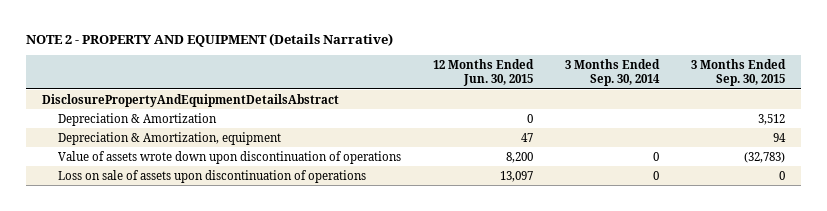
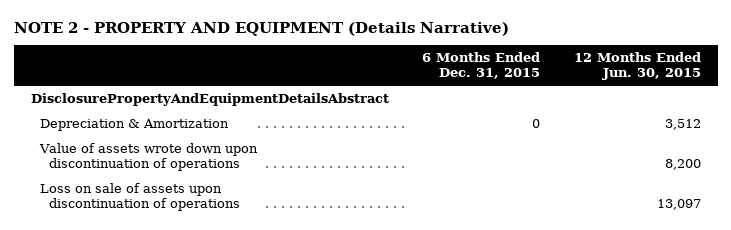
- | 12 Months Ended Jun. 30, 2015 | 3 Months Ended Sep. 30, 2014 | 3 Months Ended Sep. 30, 2015
+ | 6 Months Ended Dec. 31, 2015 | 12 Months Ended Jun. 30, 2015
- Depreciation & Amortization | 0 | | 3,512
- Depreciation & Amortization, equipment | 47 | | 94
+ Depreciation & Amortization | 0 | 3,512

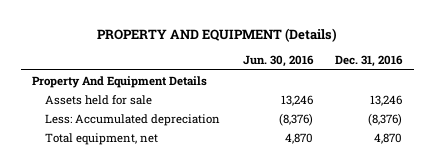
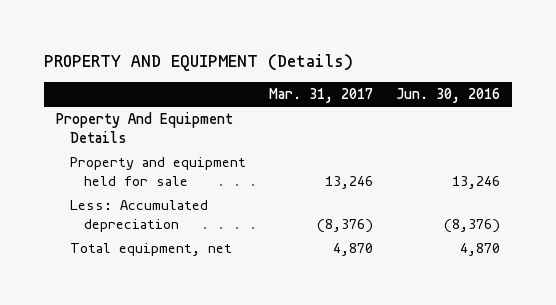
- | Jun. 30, 2016 | Dec. 31, 2016
+ | Mar. 31, 2017 | Jun. 30, 2016
- Assets held for sale | 13,246 | 13,246
+ Property and equipment held for sale | 13,246 | 13,246

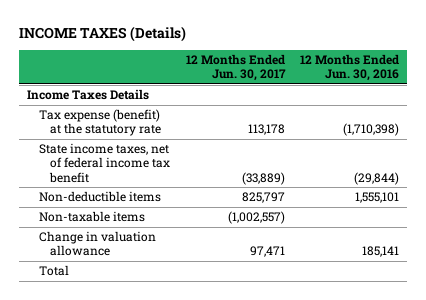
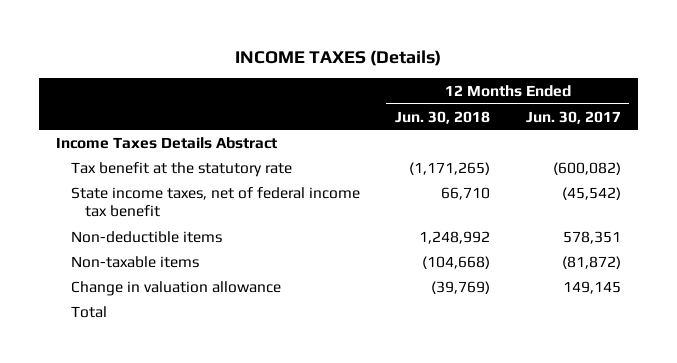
- | 12 Months Ended Jun. 30, 2017 | 12 Months Ended Jun. 30, 2016
+ | 12 Months Ended Jun. 30, 2018 | 12 Months Ended Jun. 30, 2017
- Income Taxes Details
- Tax expense (benefit) at the statutory rate | 113,178 | (1,710,398)
- State income taxes, net of federal income tax benefit | (33,889) | (29,844)
- Non-deductible items | 825,797 | 1,555,101
- Non-taxable items | (1,002,557) |
- Change in valuation allowance | 97,471 | 185,141
+ Income Taxes Details Abstract
+ Tax benefit at the statutory rate | (1,171,265) | (600,082)
+ State income taxes, net of federal income tax benefit | 66,710 | (45,542)
+ Non-deductible items | 1,248,992 | 578,351
+ Non-taxable items | (104,668) | (81,872)
+ Change in valuation allowance | (39,769) | 149,145

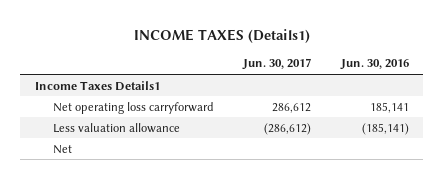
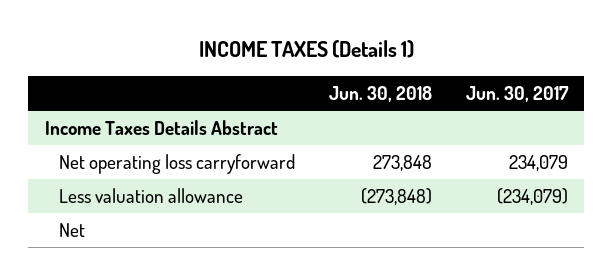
- INCOME TAXES (Details1)
+ INCOME TAXES (Details 1)
- | Jun. 30, 2017 | Jun. 30, 2016
+ | Jun. 30, 2018 | Jun. 30, 2017
- Income Taxes Details1
- Net operating loss carryforward | 286,612 | 185,141
- Less valuation allowance | (286,612) | (185,141)
+ Income Taxes Details Abstract
+ Net operating loss carryforward | 273,848 | 234,079
+ Less valuation allowance | (273,848) | (234,079)

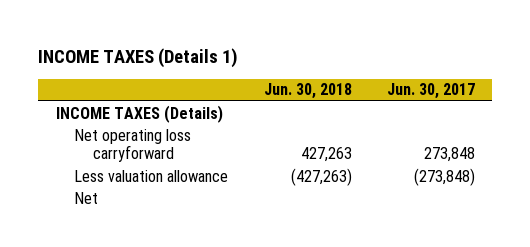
- Income Taxes Details Abstract
- Net operating loss carryforward | 273,848 | 234,079
- Less valuation allowance | (273,848) | (234,079)
+ INCOME TAXES (Details)
+ Net operating loss carryforward | 427,263 | 273,848
+ Less valuation allowance | (427,263) | (273,848)

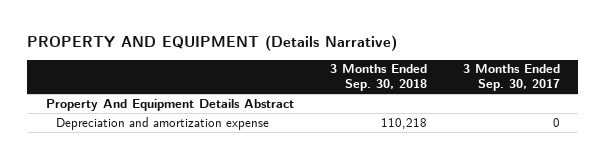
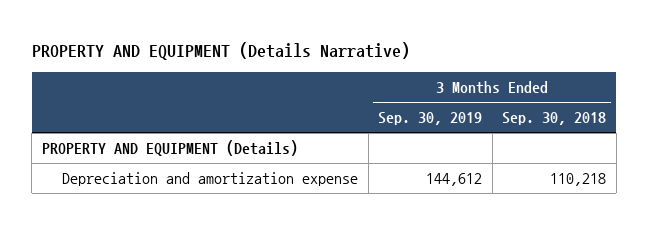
- | 3 Months Ended Sep. 30, 2018 | 3 Months Ended Sep. 30, 2017
+ | 3 Months Ended Sep. 30, 2019 | 3 Months Ended Sep. 30, 2018
- Property And Equipment Details Abstract
+ PROPERTY AND EQUIPMENT (Details)

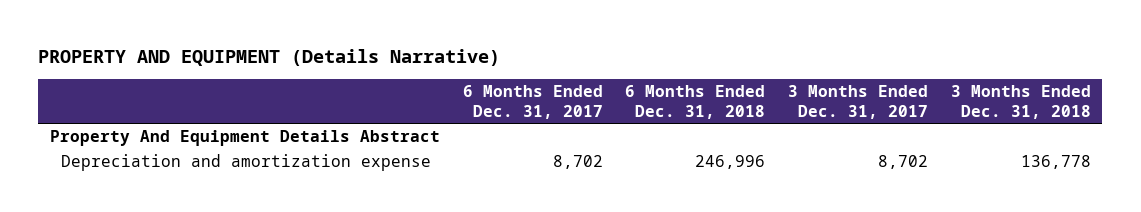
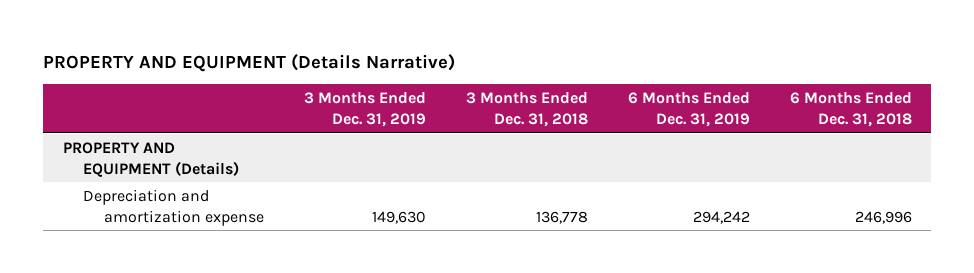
- | 6 Months Ended Dec. 31, 2017 | 6 Months Ended Dec. 31, 2018 | 3 Months Ended Dec. 31, 2017 | 3 Months Ended Dec. 31, 2018
+ | 3 Months Ended Dec. 31, 2019 | 3 Months Ended Dec. 31, 2018 | 6 Months Ended Dec. 31, 2019 | 6 Months Ended Dec. 31, 2018
- Property And Equipment Details Abstract
+ PROPERTY AND EQUIPMENT (Details)

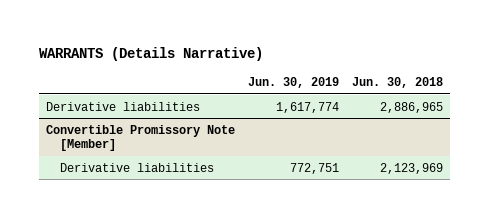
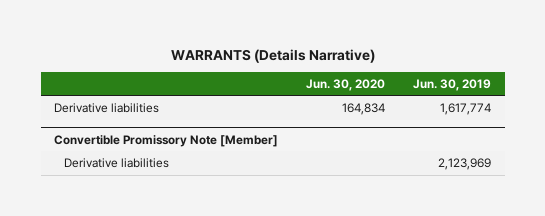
- | Jun. 30, 2019 | Jun. 30, 2018
+ | Jun. 30, 2020 | Jun. 30, 2019
@ Convertible Promissory Note [Member]
- Derivative liabilities | 772,751 | 2,123,969
+ Derivative liabilities | | 2,123,969

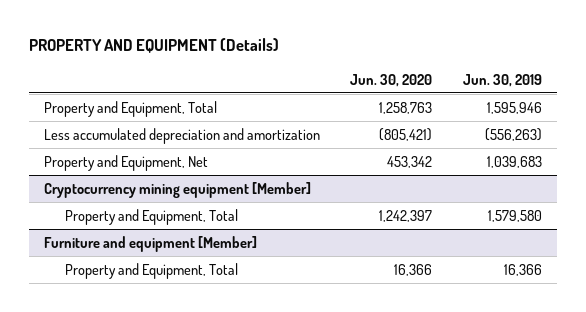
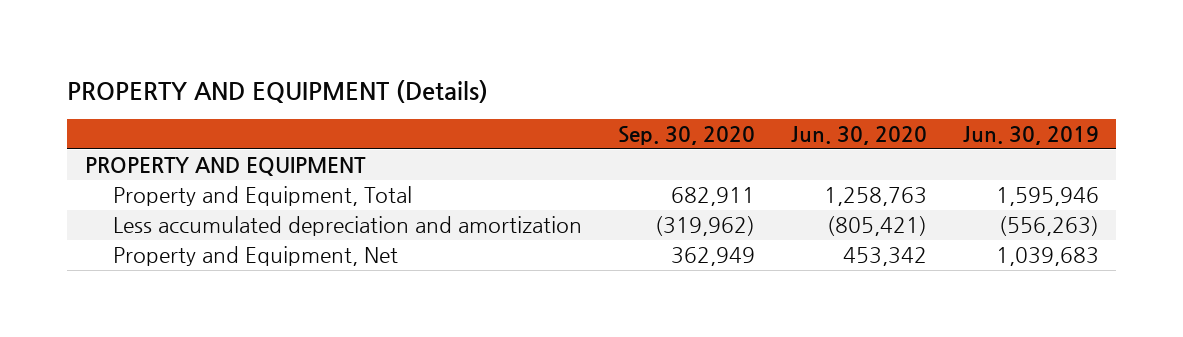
- | Jun. 30, 2020 | Jun. 30, 2019
+ | Sep. 30, 2020 | Jun. 30, 2020 | Jun. 30, 2019
+ PROPERTY AND EQUIPMENT
- Cryptocurrency mining equipment [Member]
- Property and Equipment, Total | 1,242,397 | 1,579,580
- Furniture and equipment [Member]
- Property and Equipment, Total | 16,366 | 16,366

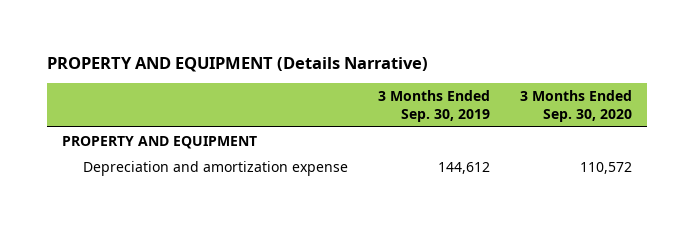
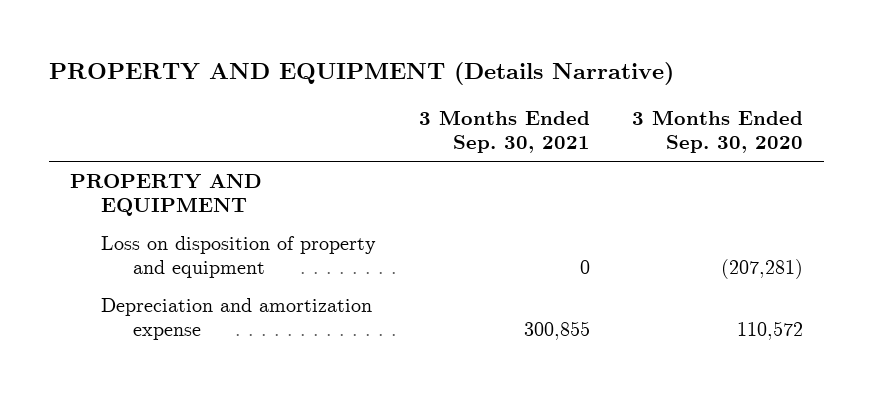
- | 3 Months Ended Sep. 30, 2019 | 3 Months Ended Sep. 30, 2020
+ | 3 Months Ended Sep. 30, 2021 | 3 Months Ended Sep. 30, 2020
+ Loss on disposition of property and equipment | 0 | (207,281)

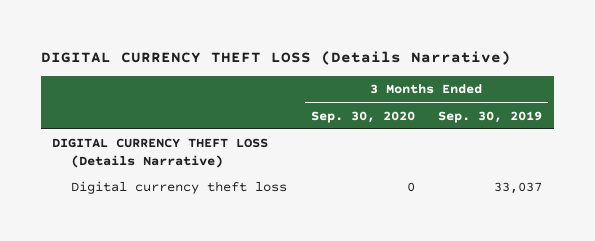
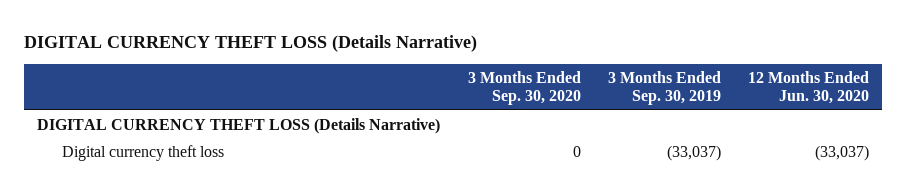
- | 3 Months Ended Sep. 30, 2020 | 3 Months Ended Sep. 30, 2019
+ | 3 Months Ended Sep. 30, 2020 | 3 Months Ended Sep. 30, 2019 | 12 Months Ended Jun. 30, 2020
- Digital currency theft loss | 0 | 33,037
+ Digital currency theft loss | 0 | (33,037) | (33,037)

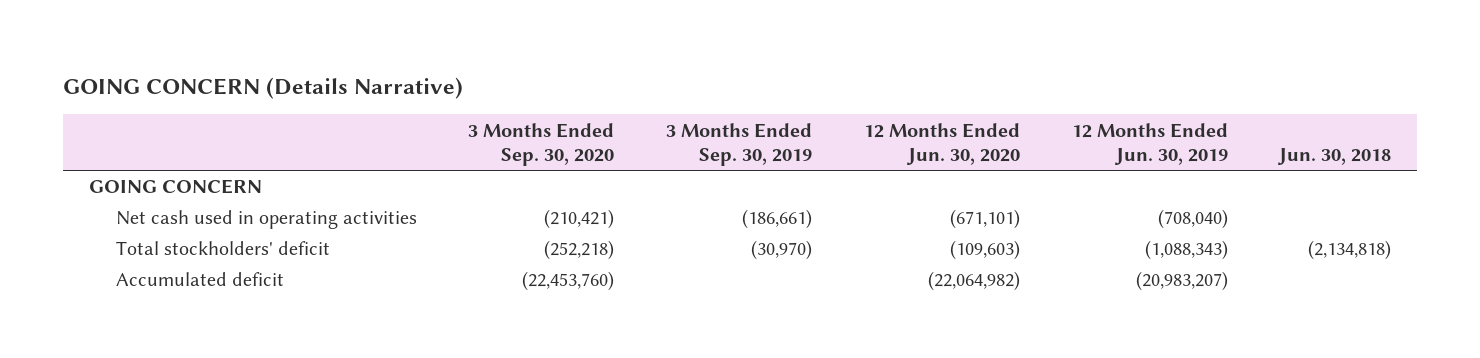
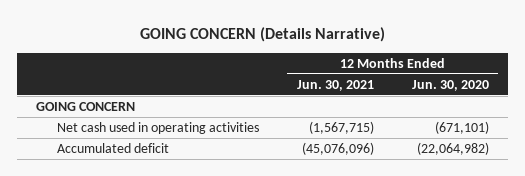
- | 3 Months Ended Sep. 30, 2020 | 3 Months Ended Sep. 30, 2019 | 12 Months Ended Jun. 30, 2020 | 12 Months Ended Jun. 30, 2019 | Jun. 30, 2018
+ | 12 Months Ended Jun. 30, 2021 | 12 Months Ended Jun. 30, 2020
- Total stockholders' deficit | (252,218) | (30,970) | (109,603) | (1,088,343) | (2,134,818)

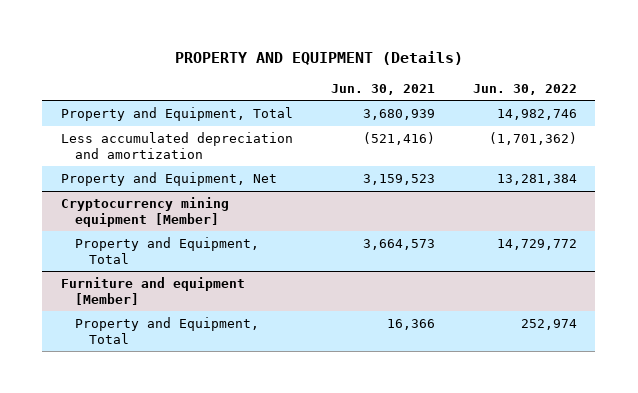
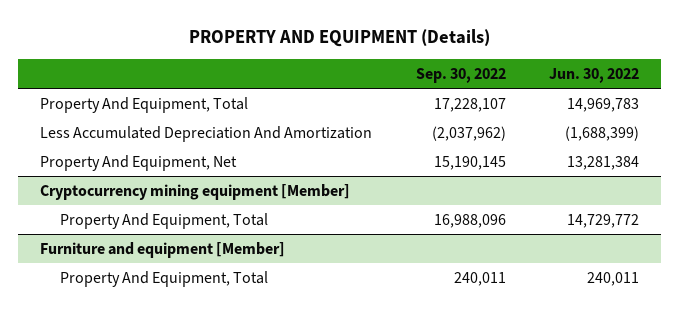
- | Jun. 30, 2021 | Jun. 30, 2022
+ | Sep. 30, 2022 | Jun. 30, 2022
- Property and Equipment, Total | 3,680,939 | 14,982,746
- Less accumulated depreciation and amortization | (521,416) | (1,701,362)
- Property and Equipment, Net | 3,159,523 | 13,281,384
+ Property And Equipment, Total | 17,228,107 | 14,969,783
+ Less Accumulated Depreciation And Amortization | (2,037,962) | (1,688,399)
+ Property And Equipment, Net | 15,190,145 | 13,281,384
@ Cryptocurrency mining equipment [Member]
- Property and Equipment, Total | 3,664,573 | 14,729,772
+ Property And Equipment, Total | 16,988,096 | 14,729,772
@ Furniture and equipment [Member]
- Property and Equipment, Total | 16,366 | 252,974
+ Property And Equipment, Total | 240,011 | 240,011

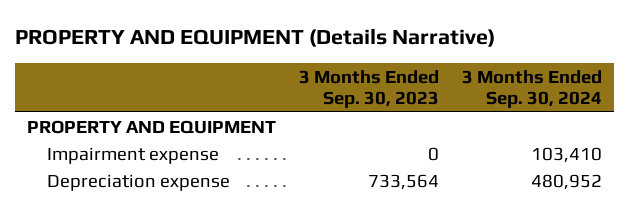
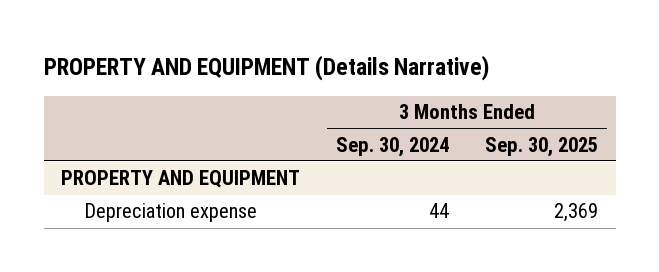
- | 3 Months Ended Sep. 30, 2023 | 3 Months Ended Sep. 30, 2024
+ | 3 Months Ended Sep. 30, 2024 | 3 Months Ended Sep. 30, 2025
- Impairment expense | 0 | 103,410
- Depreciation expense | 733,564 | 480,952
+ Depreciation expense | 44 | 2,369

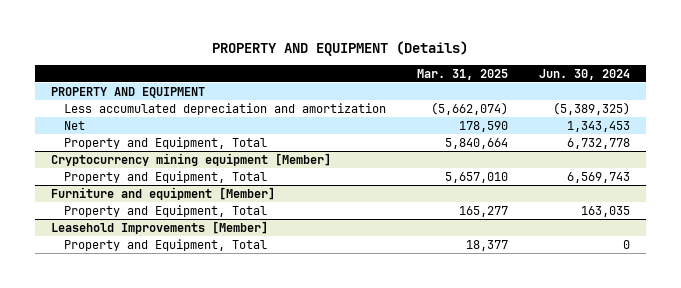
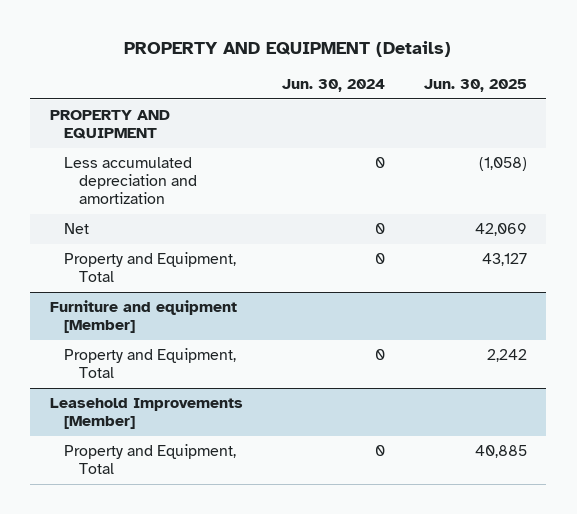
- | Mar. 31, 2025 | Jun. 30, 2024
+ | Jun. 30, 2024 | Jun. 30, 2025
- Less accumulated depreciation and amortization | (5,662,074) | (5,389,325)
- Net | 178,590 | 1,343,453
- Property and Equipment, Total | 5,840,664 | 6,732,778
- Cryptocurrency mining equipment [Member]
- Property and Equipment, Total | 5,657,010 | 6,569,743
+ Less accumulated depreciation and amortization | 0 | (1,058)
+ Net | 0 | 42,069
+ Property and Equipment, Total | 0 | 43,127
@ Furniture and equipment [Member]
- Property and Equipment, Total | 165,277 | 163,035
+ Property and Equipment, Total | 0 | 2,242

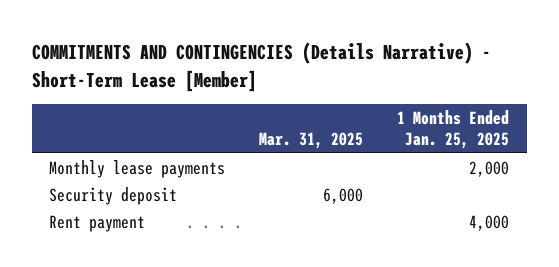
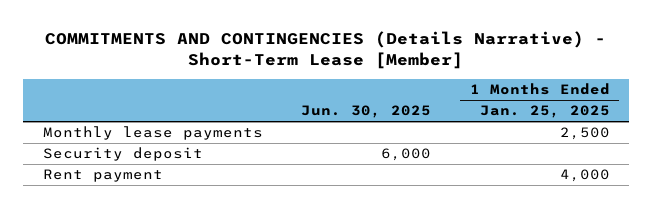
- | Mar. 31, 2025 | 1 Months Ended Jan. 25, 2025
+ | Jun. 30, 2025 | 1 Months Ended Jan. 25, 2025
- Monthly lease payments | | 2,000
+ Monthly lease payments | | 2,500

